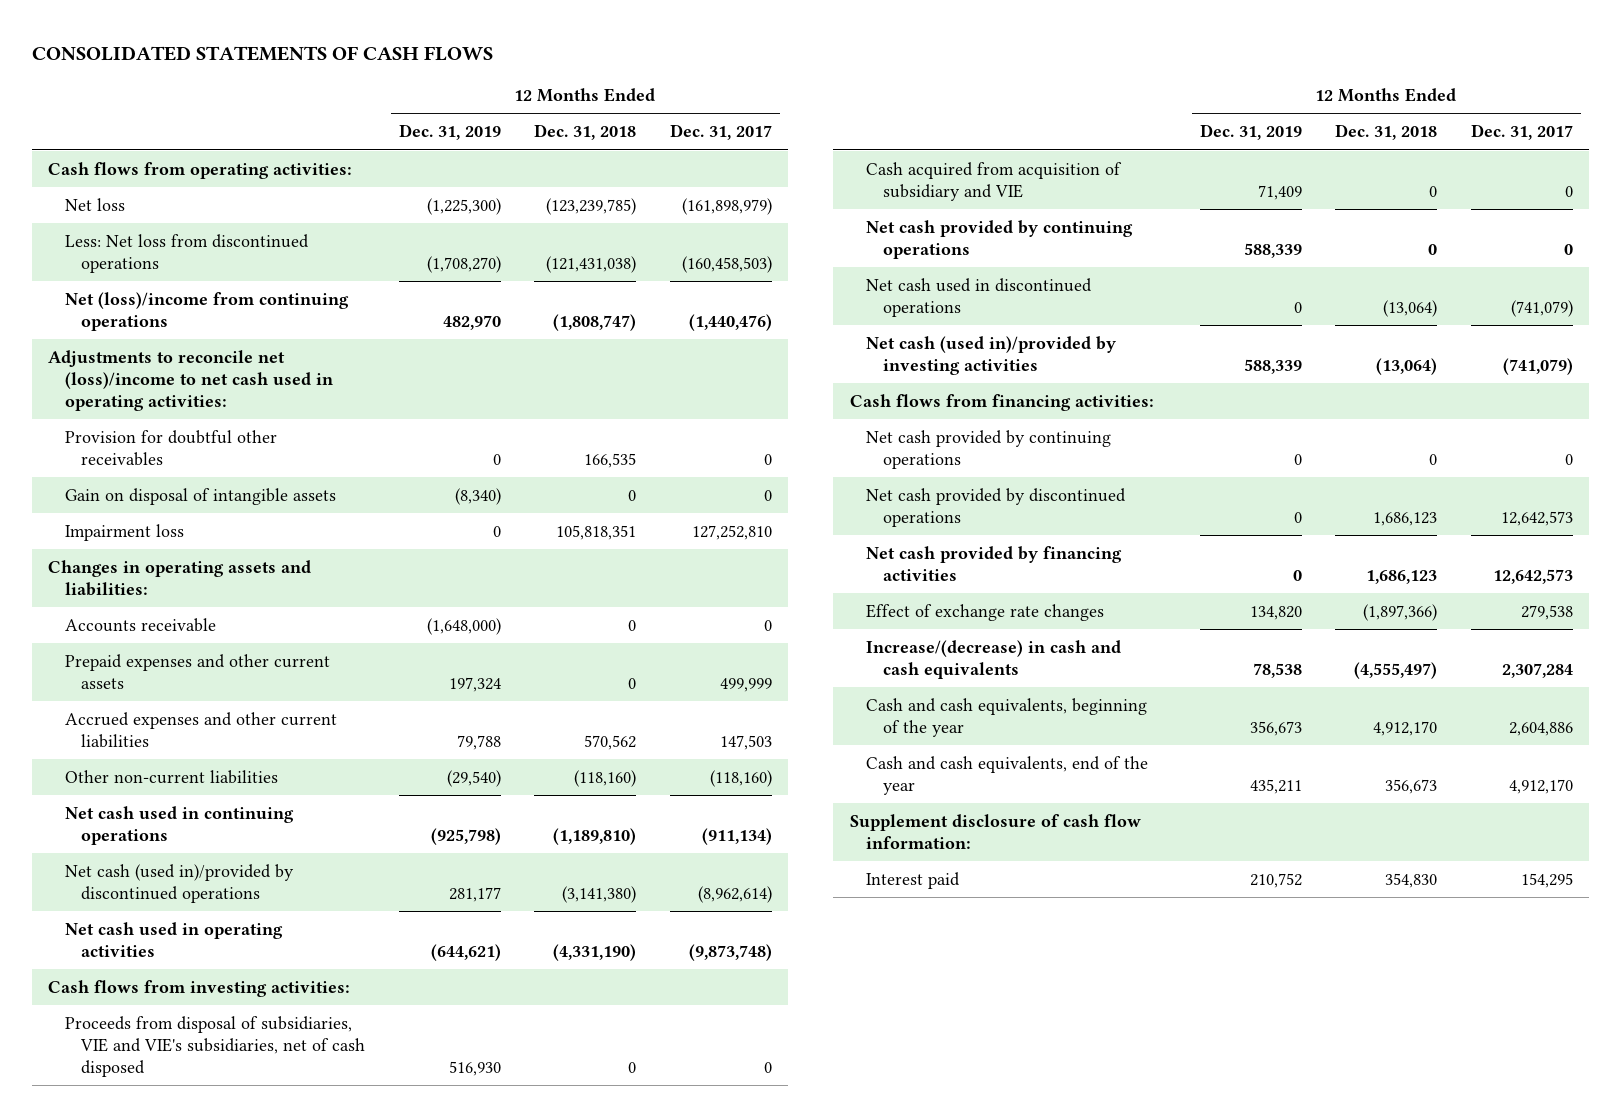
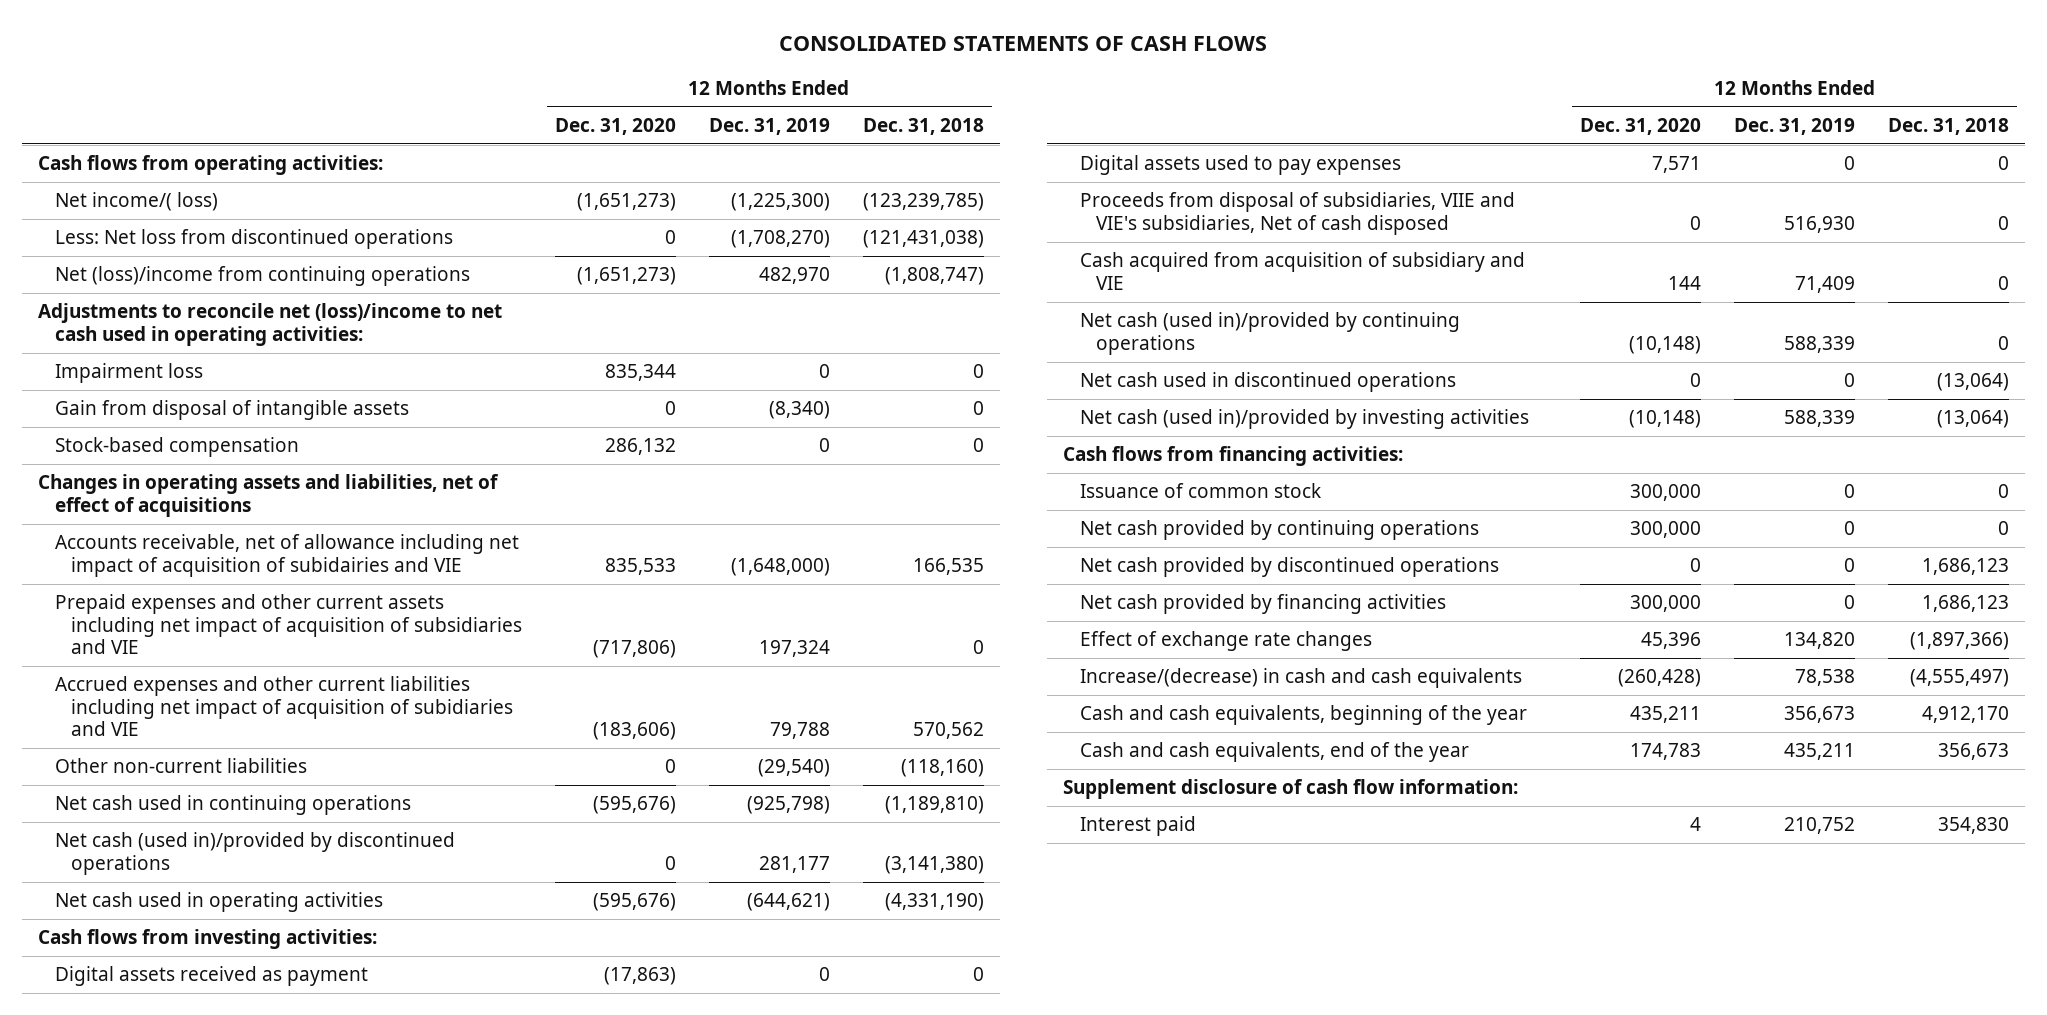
- | 12 Months Ended Dec. 31, 2019 | 12 Months Ended Dec. 31, 2018 | 12 Months Ended Dec. 31, 2017
+ | 12 Months Ended Dec. 31, 2020 | 12 Months Ended Dec. 31, 2019 | 12 Months Ended Dec. 31, 2018
- Net loss | (1,225,300) | (123,239,785) | (161,898,979)
+ Net income/( loss) | (1,651,273) | (1,225,300) | (123,239,785)
- Provision for doubtful other receivables | 0 | 166,535 | 0
- Gain on disposal of intangible assets | (8,340) | 0 | 0
- Impairment loss | 0 | 105,818,351 | 127,252,810
- Changes in operating assets and liabilities:
- Accounts receivable | (1,648,000) | 0 | 0
- Prepaid expenses and other current assets | 197,324 | 0 | 499,999
- Accrued expenses and other current liabilities | 79,788 | 570,562 | 147,503
+ Impairment loss | 835,344 | 0 | 0
+ Gain from disposal of intangible assets | 0 | (8,340) | 0
+ Stock-based compensation | 286,132 | 0 | 0
+ Changes in operating assets and liabilities, net of effect of acquisitions
+ Accounts receivable, net of allowance including net impact of acquisition of subidairies and VIE | 835,533 | (1,648,000) | 166,535
+ Prepaid expenses and other current assets including net impact of acquisition of subsidiaries and VIE | (717,806) | 197,324 | 0
+ Accrued expenses and other current liabilities including net impact of acquisition of subidiaries and VIE | (183,606) | 79,788 | 570,562
- Proceeds from disposal of subsidiaries, VIE and VIE's subsidiaries, net of cash disposed | 516,930 | 0 | 0
+ Digital assets received as payment | (17,863) | 0 | 0
+ Digital assets used to pay expenses | 7,571 | 0 | 0
+ Proceeds from disposal of subsidiaries, VIIE and VIE's subsidiaries, Net of cash disposed | 0 | 516,930 | 0
- Net cash provided by continuing operations | 588,339 | 0 | 0
+ Net cash (used in)/provided by continuing operations | (10,148) | 588,339 | 0
+ Issuance of common stock | 300,000 | 0 | 0

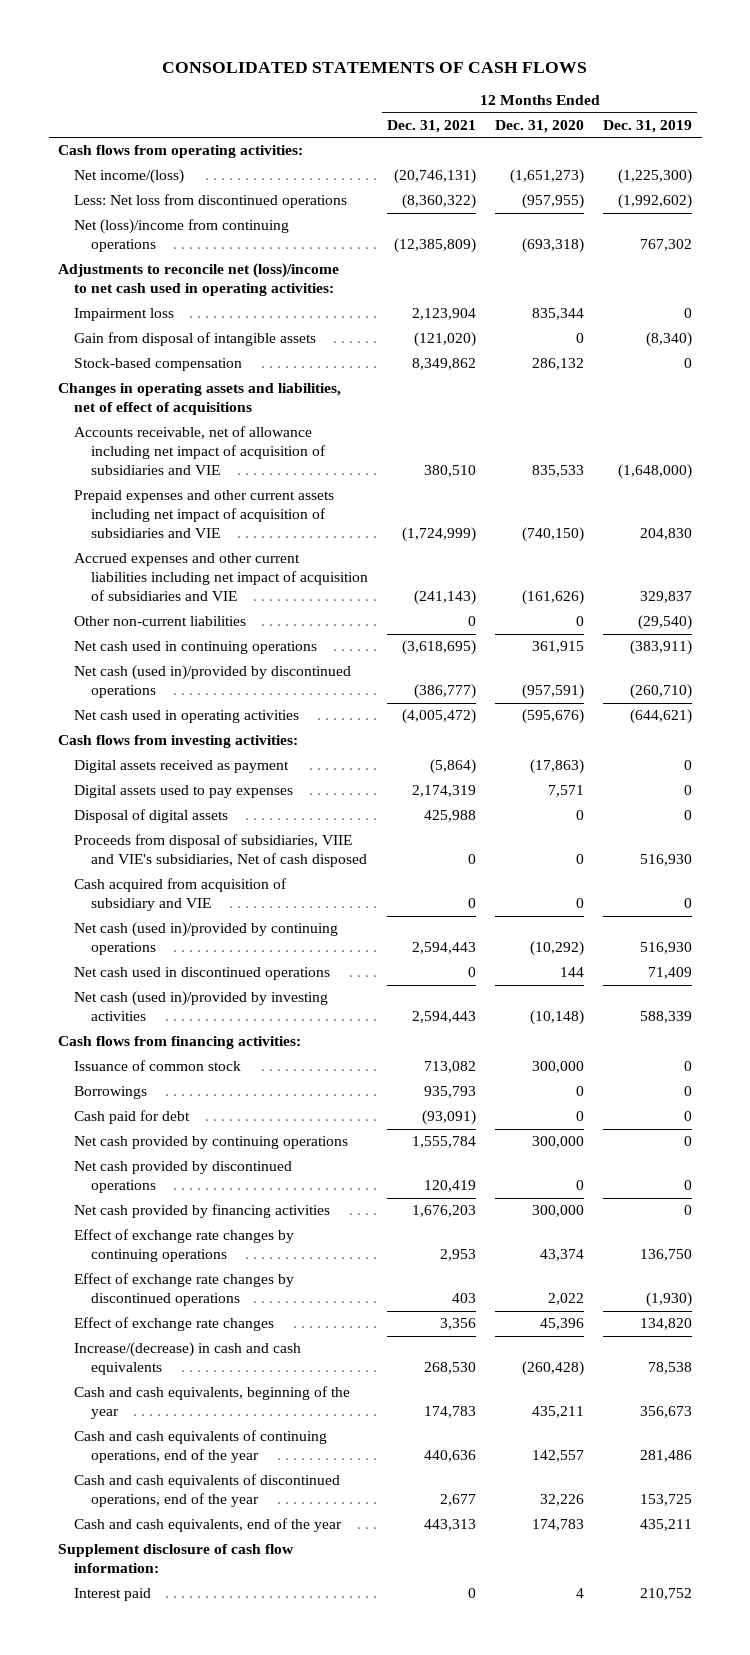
- | 12 Months Ended Dec. 31, 2020 | 12 Months Ended Dec. 31, 2019 | 12 Months Ended Dec. 31, 2018
+ | 12 Months Ended Dec. 31, 2021 | 12 Months Ended Dec. 31, 2020 | 12 Months Ended Dec. 31, 2019
- Net income/( loss) | (1,651,273) | (1,225,300) | (123,239,785)
- Less: Net loss from discontinued operations | 0 | (1,708,270) | (121,431,038)
- Net (loss)/income from continuing operations | (1,651,273) | 482,970 | (1,808,747)
+ Net income/(loss) | (20,746,131) | (1,651,273) | (1,225,300)
+ Less: Net loss from discontinued operations | (8,360,322) | (957,955) | (1,992,602)
+ Net (loss)/income from continuing operations | (12,385,809) | (693,318) | 767,302
- Accounts receivable, net of allowance including net impact of acquisition of subidairies and VIE | 835,533 | (1,648,000) | 166,535
- Prepaid expenses and other current assets including net impact of acquisition of subsidiaries and VIE | (717,806) | 197,324 | 0
- Accrued expenses and other current liabilities including net impact of acquisition of subidiaries and VIE | (183,606) | 79,788 | 570,562
+ Accounts receivable, net of allowance including net impact of acquisition of subsidiaries and VIE | 380,510 | 835,533 | (1,648,000)
+ Prepaid expenses and other current assets including net impact of acquisition of subsidiaries and VIE | (1,724,999) | (740,150) | 204,830
+ Accrued expenses and other current liabilities including net impact of acquisition of subsidiaries and VIE | (241,143) | (161,626) | 329,837
- Net cash used in continuing operations | (595,676) | (925,798) | (1,189,810)
- Net cash (used in)/provided by discontinued operations | 0 | 281,177 | (3,141,380)
+ Net cash used in continuing operations | (3,618,695) | 361,915 | (383,911)
+ Net cash (used in)/provided by discontinued operations | (386,777) | (957,591) | (260,710)
+ Disposal of digital assets | 425,988 | 0 | 0
- Cash acquired from acquisition of subsidiary and VIE | 144 | 71,409 | 0
- Net cash (used in)/provided by continuing operations | (10,148) | 588,339 | 0
- Net cash used in discontinued operations | 0 | 0 | (13,064)
+ Cash acquired from acquisition of subsidiary and VIE | 0 | 0 | 0
+ Net cash (used in)/provided by continuing operations | 2,594,443 | (10,292) | 516,930
+ Net cash used in discontinued operations | 0 | 144 | 71,409
+ Borrowings | 935,793 | 0 | 0
+ Cash paid for debt | (93,091) | 0 | 0
+ Effect of exchange rate changes by continuing operations | 2,953 | 43,374 | 136,750
+ Effect of exchange rate changes by discontinued operations | 403 | 2,022 | (1,930)
+ Cash and cash equivalents of continuing operations, end of the year | 440,636 | 142,557 | 281,486
+ Cash and cash equivalents of discontinued operations, end of the year | 2,677 | 32,226 | 153,725

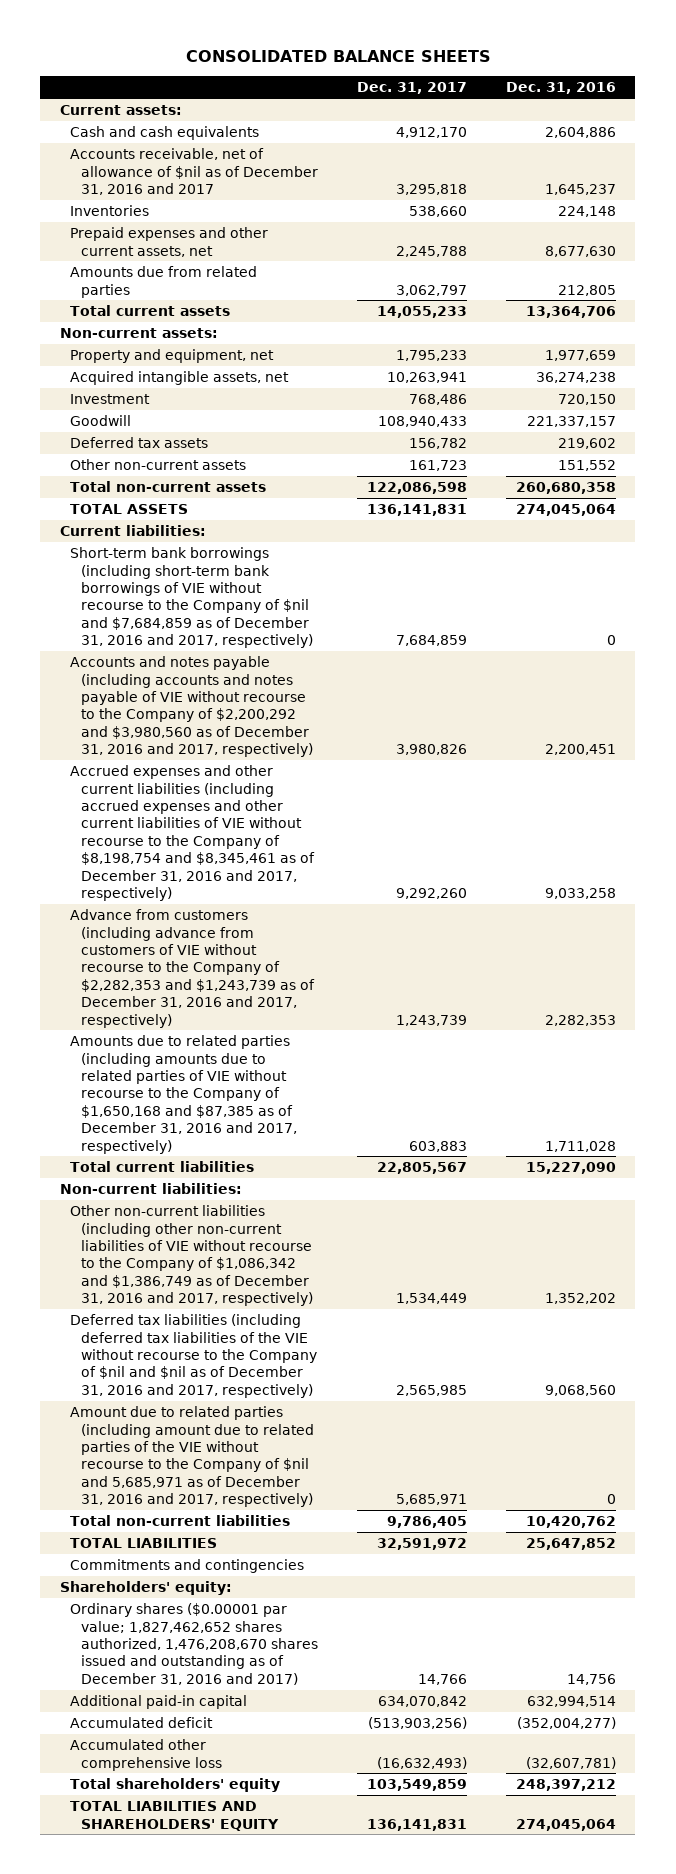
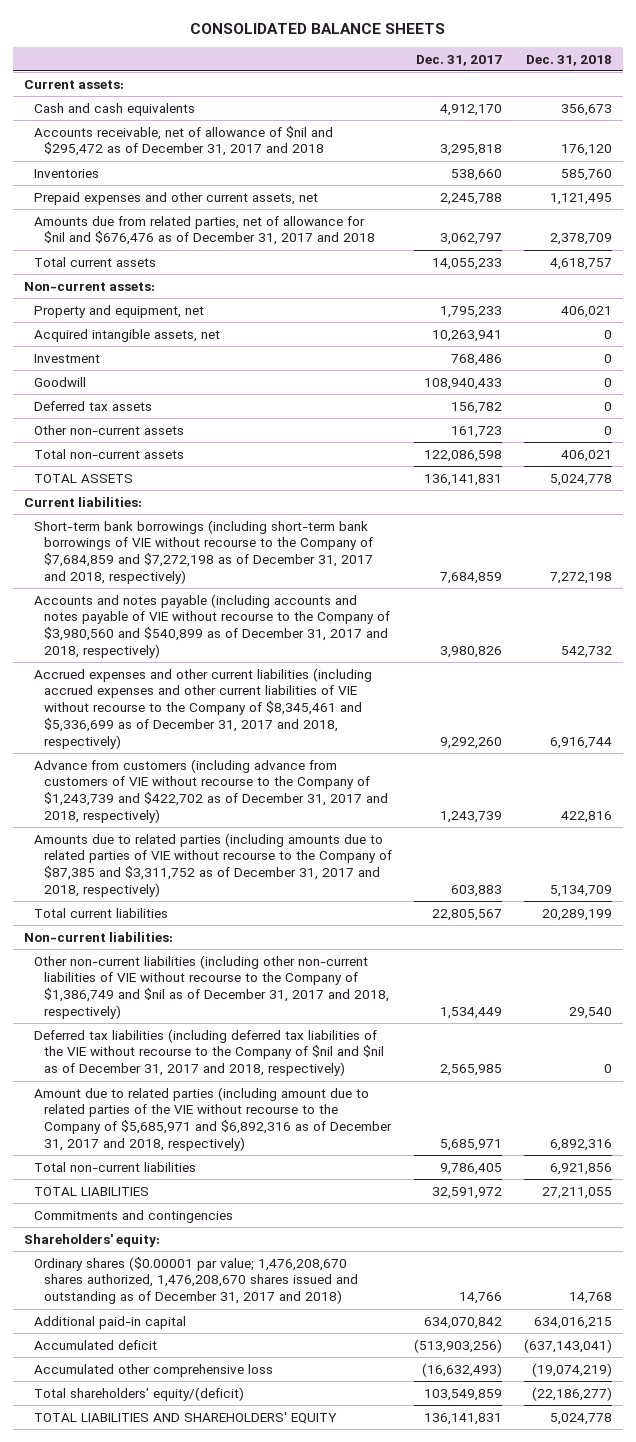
- | Dec. 31, 2017 | Dec. 31, 2016
+ | Dec. 31, 2017 | Dec. 31, 2018
- Accounts receivable, net of allowance of $nil as of December 31, 2016 and 2017 | 3,295,818 | 1,645,237
+ Accounts receivable, net of allowance of $nil and $295,472 as of December 31, 2017 and 2018 | 3,295,818 | 176,120
- Amounts due from related parties | 3,062,797 | 212,805
+ Amounts due from related parties, net of allowance for $nil and $676,476 as of December 31, 2017 and 2018 | 3,062,797 | 2,378,709
- Short-term bank borrowings (including short-term bank borrowings of VIE without recourse to the Company of $nil and $7,684,859 as of December 31, 2016 and 2017, respectively) | 7,684,859 | 0
- Accounts and notes payable (including accounts and notes payable of VIE without recourse to the Company of $2,200,292 and $3,980,560 as of December 31, 2016 and 2017, respectively) | 3,980,826 | 2,200,451
- Accrued expenses and other current liabilities (including accrued expenses and other current liabilities of VIE without recourse to the Company of $8,198,754 and $8,345,461 as of December 31, 2016 and 2017, respectively) | 9,292,260 | 9,033,258
- Advance from customers (including advance from customers of VIE without recourse to the Company of $2,282,353 and $1,243,739 as of December 31, 2016 and 2017, respectively) | 1,243,739 | 2,282,353
- Amounts due to related parties (including amounts due to related parties of VIE without recourse to the Company of $1,650,168 and $87,385 as of December 31, 2016 and 2017, respectively) | 603,883 | 1,711,028
+ Short-term bank borrowings (including short-term bank borrowings of VIE without recourse to the Company of $7,684,859 and $7,272,198 as of December 31, 2017 and 2018, respectively) | 7,684,859 | 7,272,198
+ Accounts and notes payable (including accounts and notes payable of VIE without recourse to the Company of $3,980,560 and $540,899 as of December 31, 2017 and 2018, respectively) | 3,980,826 | 542,732
+ Accrued expenses and other current liabilities (including accrued expenses and other current liabilities of VIE without recourse to the Company of $8,345,461 and $5,336,699 as of December 31, 2017 and 2018, respectively) | 9,292,260 | 6,916,744
+ Advance from customers (including advance from customers of VIE without recourse to the Company of $1,243,739 and $422,702 as of December 31, 2017 and 2018, respectively) | 1,243,739 | 422,816
+ Amounts due to related parties (including amounts due to related parties of VIE without recourse to the Company of $87,385 and $3,311,752 as of December 31, 2017 and 2018, respectively) | 603,883 | 5,134,709
- Other non-current liabilities (including other non-current liabilities of VIE without recourse to the Company of $1,086,342 and $1,386,749 as of December 31, 2016 and 2017, respectively) | 1,534,449 | 1,352,202
- Deferred tax liabilities (including deferred tax liabilities of the VIE without recourse to the Company of $nil and $nil as of December 31, 2016 and 2017, respectively) | 2,565,985 | 9,068,560
- Amount due to related parties (including amount due to related parties of the VIE without recourse to the Company of $nil and 5,685,971 as of December 31, 2016 and 2017, respectively) | 5,685,971 | 0
+ Other non-current liabilities (including other non-current liabilities of VIE without recourse to the Company of $1,386,749 and $nil as of December 31, 2017 and 2018, respectively) | 1,534,449 | 29,540
+ Deferred tax liabilities (including deferred tax liabilities of the VIE without recourse to the Company of $nil and $nil as of December 31, 2017 and 2018, respectively) | 2,565,985 | 0
+ Amount due to related parties (including amount due to related parties of the VIE without recourse to the Company of $5,685,971 and $6,892,316 as of December 31, 2017 and 2018, respectively) | 5,685,971 | 6,892,316
- Ordinary shares ($0.00001 par value; 1,827,462,652 shares authorized, 1,476,208,670 shares issued and outstanding as of December 31, 2016 and 2017) | 14,766 | 14,756
+ Ordinary shares ($0.00001 par value; 1,476,208,670 shares authorized, 1,476,208,670 shares issued and outstanding as of December 31, 2017 and 2018) | 14,766 | 14,768
- Total shareholders' equity | 103,549,859 | 248,397,212
+ Total shareholders' equity/(deficit) | 103,549,859 | (22,186,277)

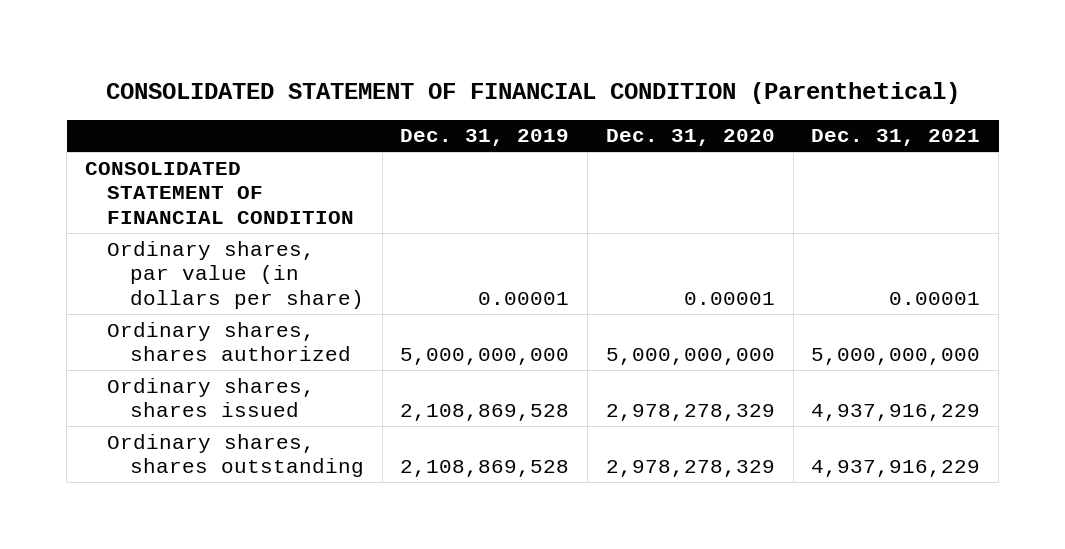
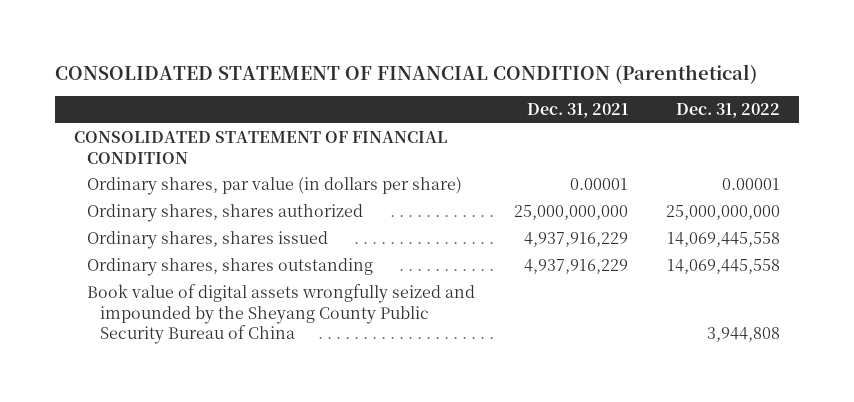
- | Dec. 31, 2019 | Dec. 31, 2020 | Dec. 31, 2021
+ | Dec. 31, 2021 | Dec. 31, 2022
- Ordinary shares, shares authorized | 5,000,000,000 | 5,000,000,000 | 5,000,000,000
+ Ordinary shares, shares authorized | 25,000,000,000 | 25,000,000,000
+ Book value of digital assets wrongfully seized and impounded by the Sheyang County Public Security Bureau of China | | 3,944,808

